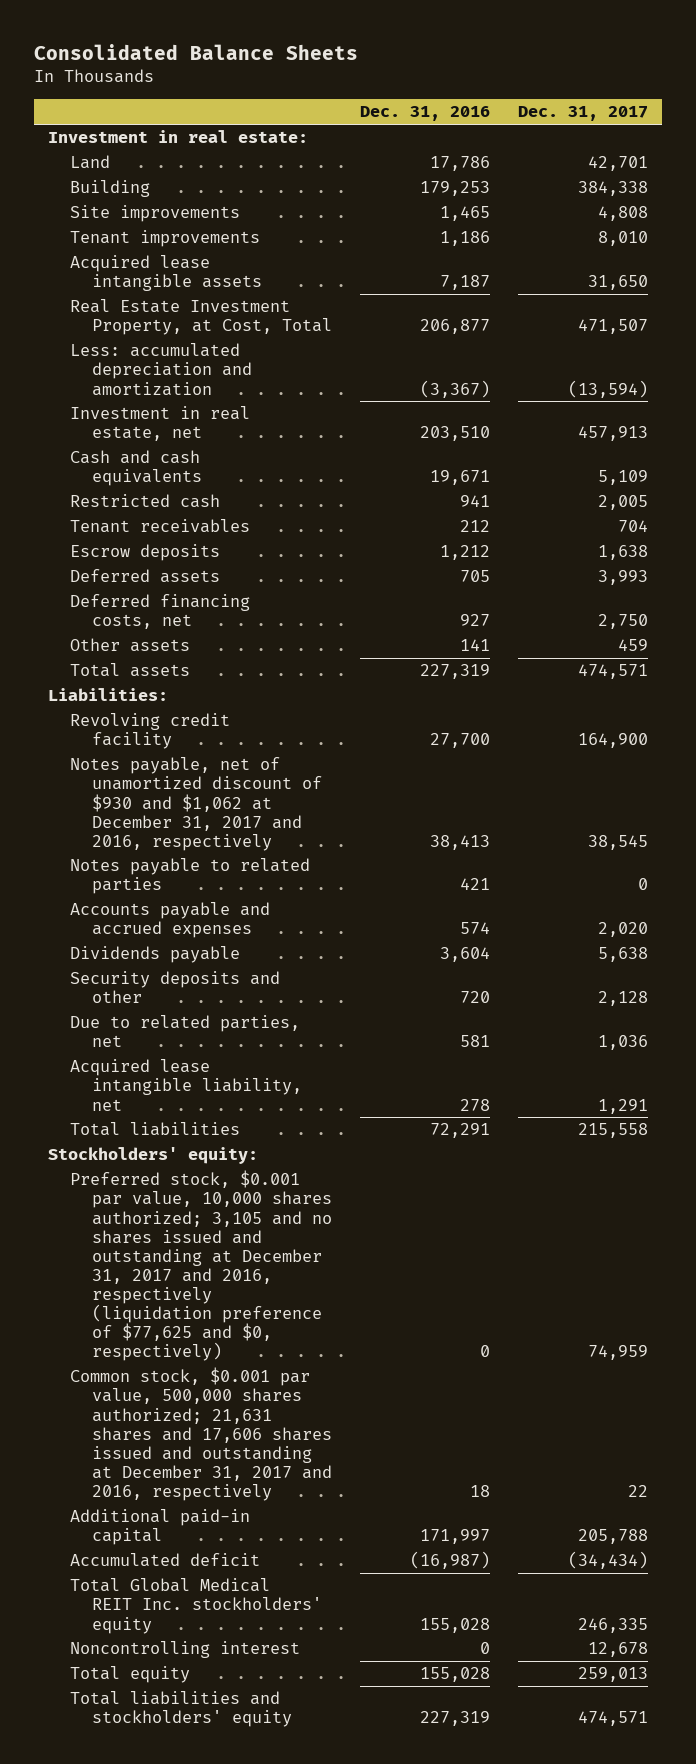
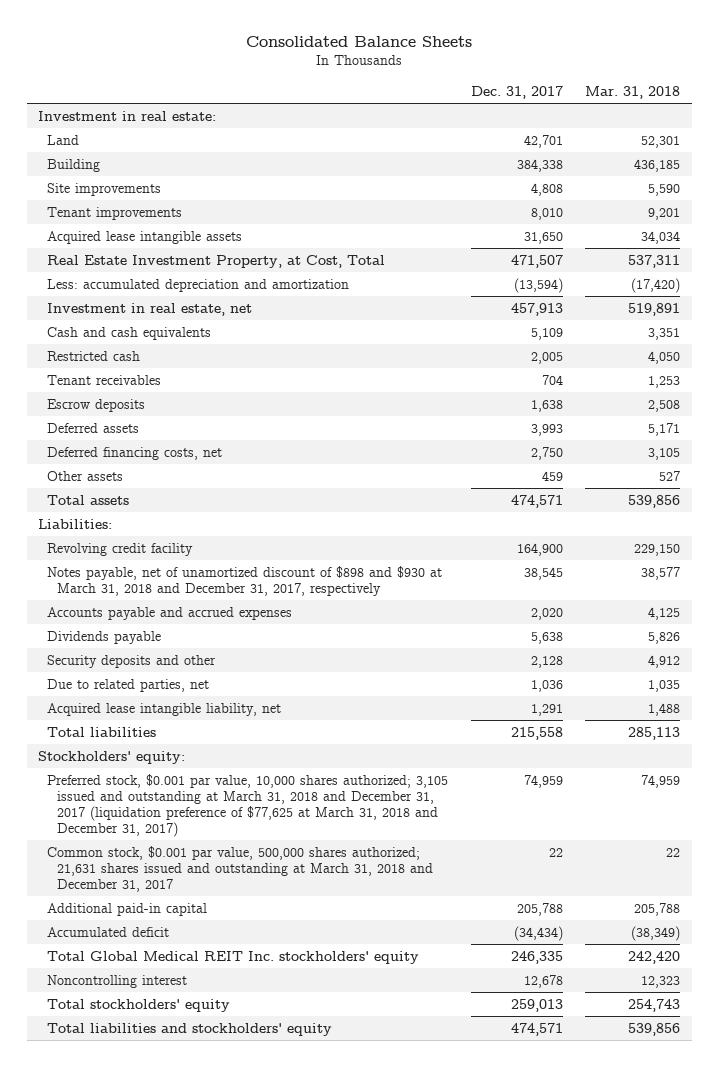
- | Dec. 31, 2016 | Dec. 31, 2017
+ | Dec. 31, 2017 | Mar. 31, 2018
- Notes payable, net of unamortized discount of $930 and $1,062 at December 31, 2017 and 2016, respectively | 38,413 | 38,545
- Notes payable to related parties | 421 | 0
+ Notes payable, net of unamortized discount of $898 and $930 at March 31, 2018 and December 31, 2017, respectively | 38,545 | 38,577
- Preferred stock, $0.001 par value, 10,000 shares authorized; 3,105 and no shares issued and outstanding at December 31, 2017 and 2016, respectively (liquidation preference of $77,625 and $0, respectively) | 0 | 74,959
- Common stock, $0.001 par value, 500,000 shares authorized; 21,631 shares and 17,606 shares issued and outstanding at December 31, 2017 and 2016, respectively | 18 | 22
+ Preferred stock, $0.001 par value, 10,000 shares authorized; 3,105 issued and outstanding at March 31, 2018 and December 31, 2017 (liquidation preference of $77,625 at March 31, 2018 and December 31, 2017) | 74,959 | 74,959
+ Common stock, $0.001 par value, 500,000 shares authorized; 21,631 shares issued and outstanding at March 31, 2018 and December 31, 2017 | 22 | 22
- Total equity | 155,028 | 259,013
+ Total stockholders' equity | 259,013 | 254,743

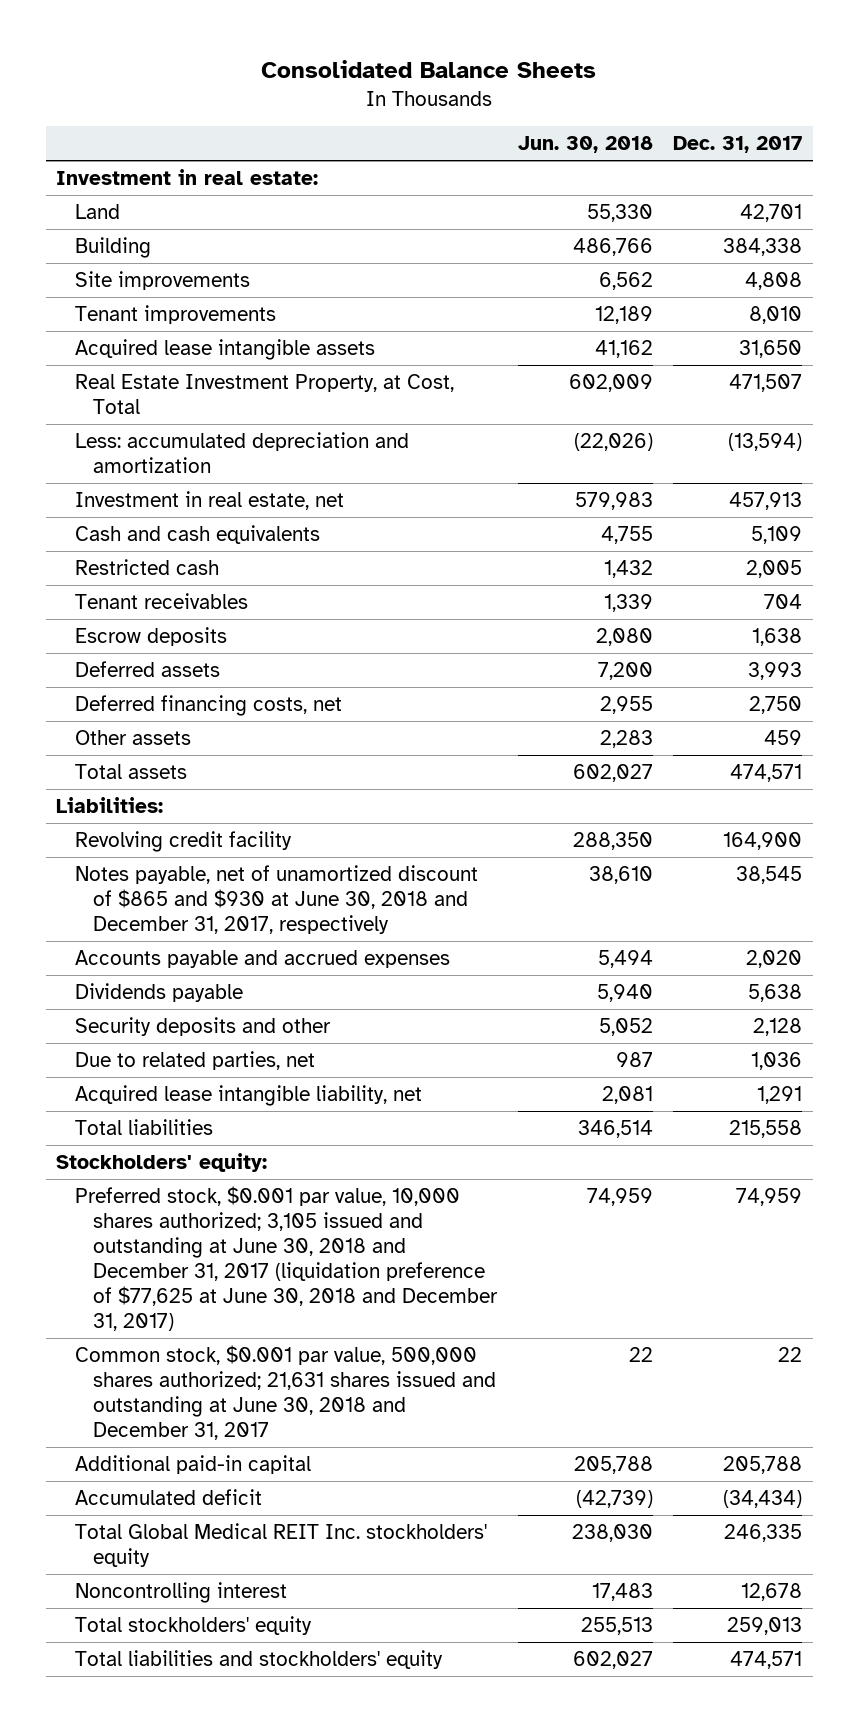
- | Dec. 31, 2017 | Mar. 31, 2018
+ | Jun. 30, 2018 | Dec. 31, 2017
- Notes payable, net of unamortized discount of $898 and $930 at March 31, 2018 and December 31, 2017, respectively | 38,545 | 38,577
+ Notes payable, net of unamortized discount of $865 and $930 at June 30, 2018 and December 31, 2017, respectively | 38,610 | 38,545
- Preferred stock, $0.001 par value, 10,000 shares authorized; 3,105 issued and outstanding at March 31, 2018 and December 31, 2017 (liquidation preference of $77,625 at March 31, 2018 and December 31, 2017) | 74,959 | 74,959
- Common stock, $0.001 par value, 500,000 shares authorized; 21,631 shares issued and outstanding at March 31, 2018 and December 31, 2017 | 22 | 22
+ Preferred stock, $0.001 par value, 10,000 shares authorized; 3,105 issued and outstanding at June 30, 2018 and December 31, 2017 (liquidation preference of $77,625 at June 30, 2018 and December 31, 2017) | 74,959 | 74,959
+ Common stock, $0.001 par value, 500,000 shares authorized; 21,631 shares issued and outstanding at June 30, 2018 and December 31, 2017 | 22 | 22

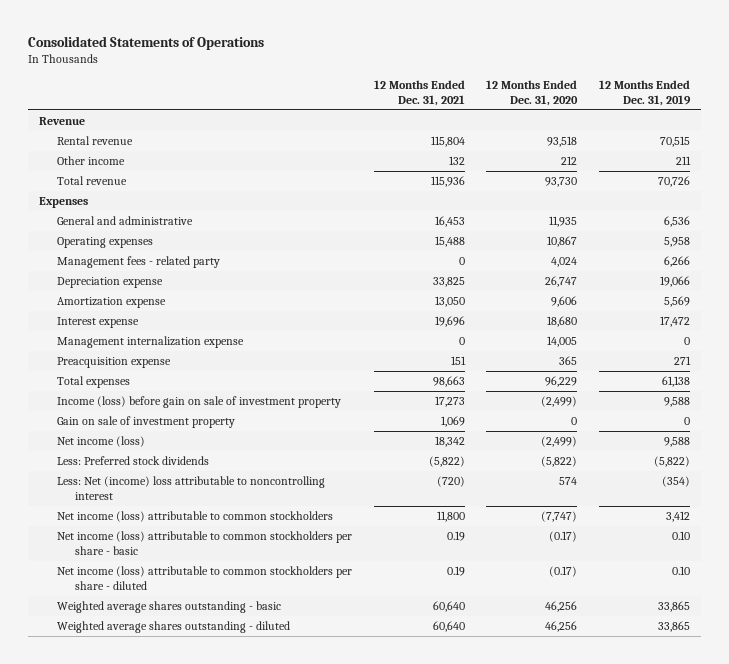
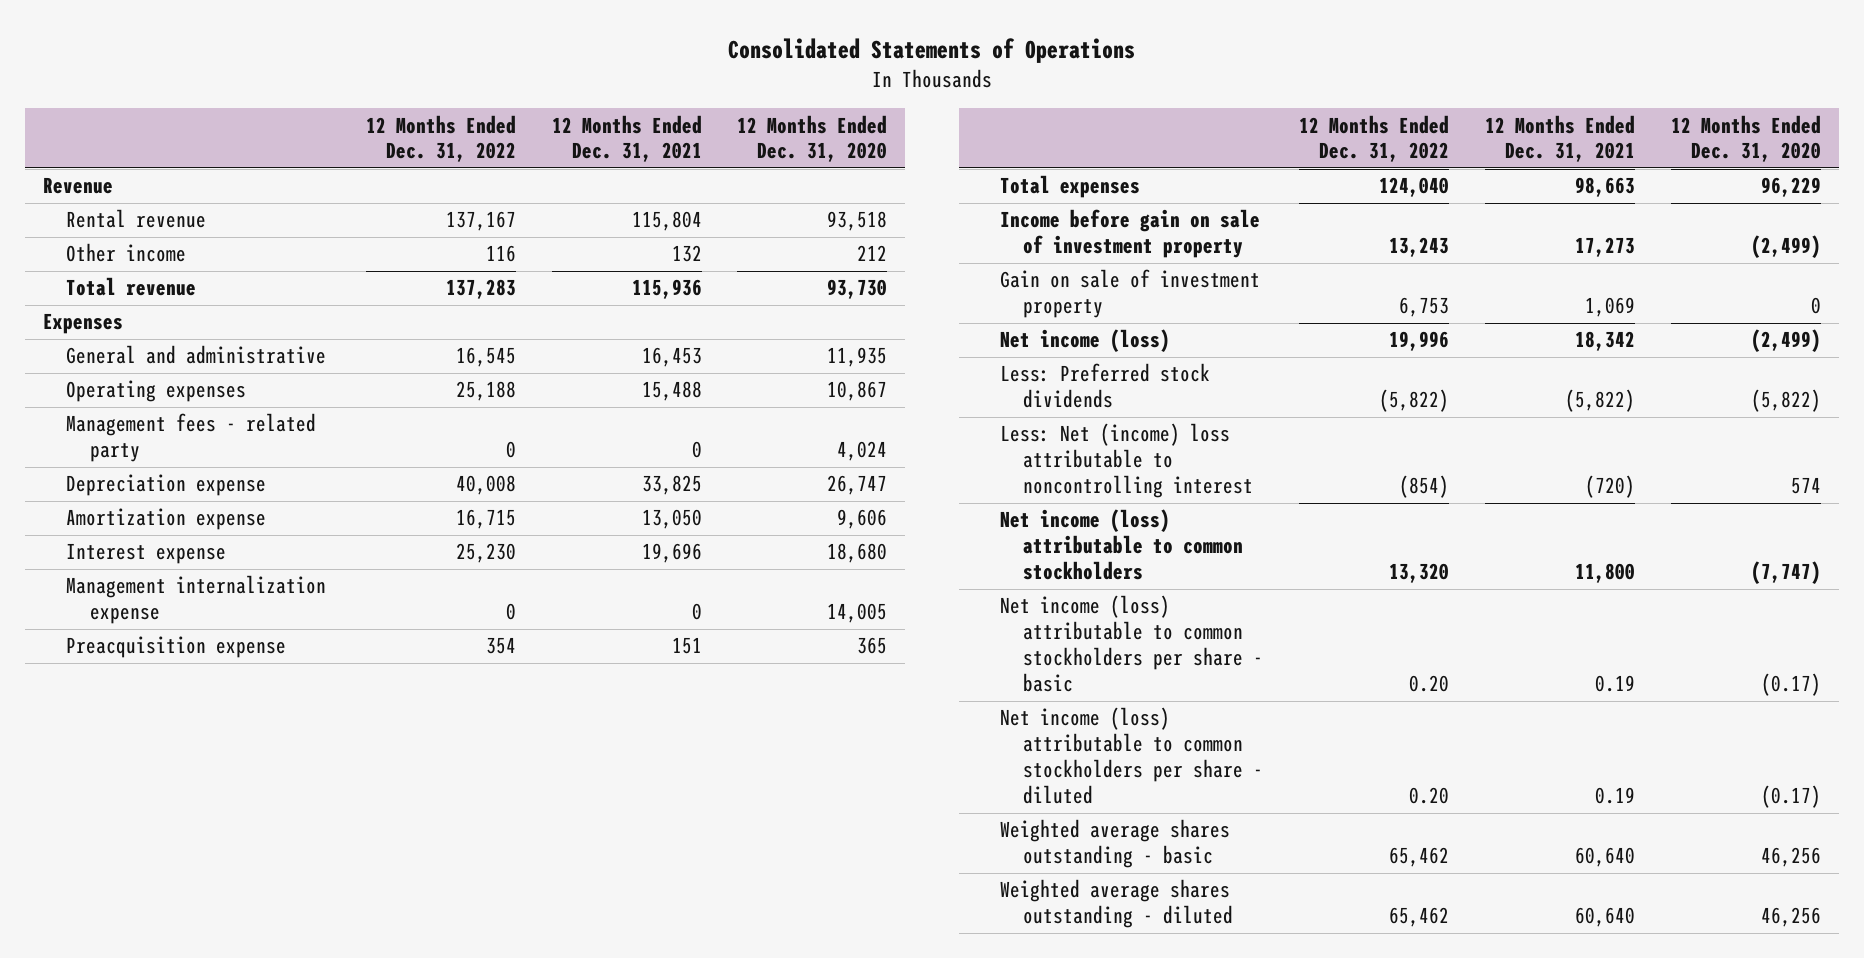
- | 12 Months Ended Dec. 31, 2021 | 12 Months Ended Dec. 31, 2020 | 12 Months Ended Dec. 31, 2019
+ | 12 Months Ended Dec. 31, 2022 | 12 Months Ended Dec. 31, 2021 | 12 Months Ended Dec. 31, 2020
- Income (loss) before gain on sale of investment property | 17,273 | (2,499) | 9,588
+ Income before gain on sale of investment property | 13,243 | 17,273 | (2,499)

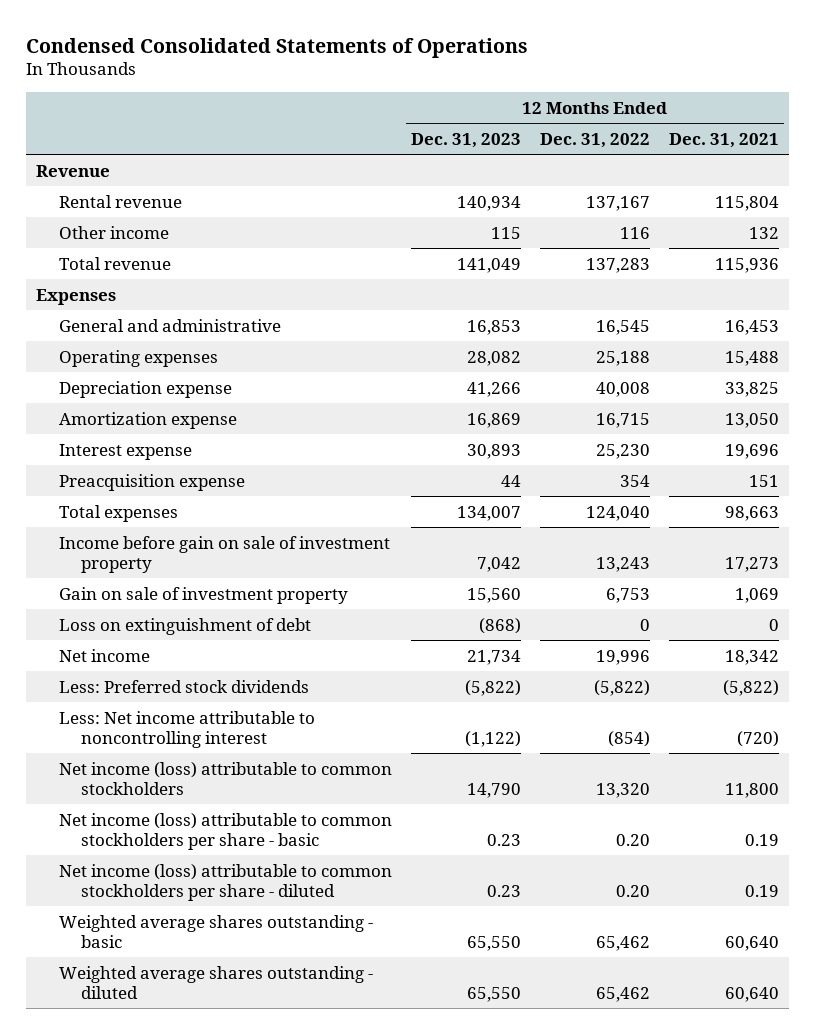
- Consolidated Statements of Operations
+ Condensed Consolidated Statements of Operations
- | 12 Months Ended Dec. 31, 2022 | 12 Months Ended Dec. 31, 2021 | 12 Months Ended Dec. 31, 2020
+ | 12 Months Ended Dec. 31, 2023 | 12 Months Ended Dec. 31, 2022 | 12 Months Ended Dec. 31, 2021
- Management fees - related party | 0 | 0 | 4,024
- Management internalization expense | 0 | 0 | 14,005
- Net income (loss) | 19,996 | 18,342 | (2,499)
+ Loss on extinguishment of debt | (868) | 0 | 0
+ Net income | 21,734 | 19,996 | 18,342
- Less: Net (income) loss attributable to noncontrolling interest | (854) | (720) | 574
+ Less: Net income attributable to noncontrolling interest | (1,122) | (854) | (720)

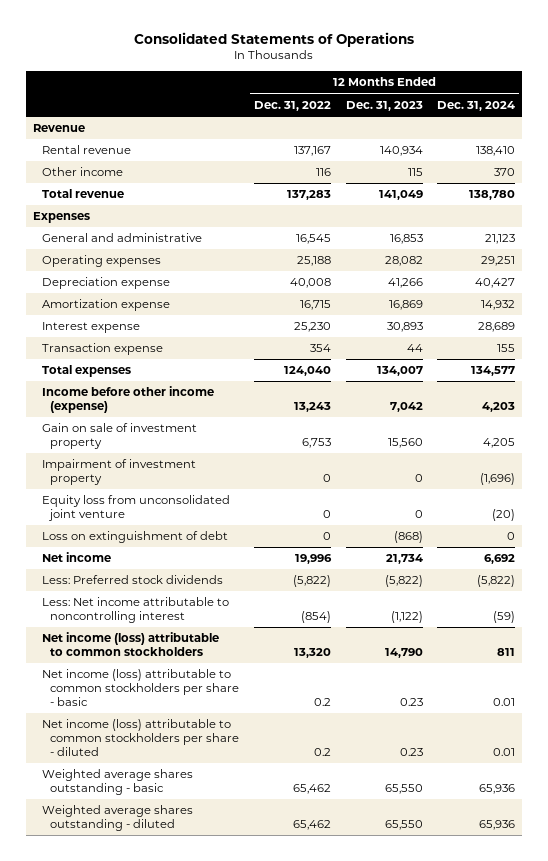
- Condensed Consolidated Statements of Operations
+ Consolidated Statements of Operations
- | 12 Months Ended Dec. 31, 2023 | 12 Months Ended Dec. 31, 2022 | 12 Months Ended Dec. 31, 2021
+ | 12 Months Ended Dec. 31, 2022 | 12 Months Ended Dec. 31, 2023 | 12 Months Ended Dec. 31, 2024
- Preacquisition expense | 44 | 354 | 151
+ Transaction expense | 354 | 44 | 155
- Income before gain on sale of investment property | 7,042 | 13,243 | 17,273
+ Income before other income (expense) | 13,243 | 7,042 | 4,203
+ Impairment of investment property | 0 | 0 | (1,696)
+ Equity loss from unconsolidated joint venture | 0 | 0 | (20)
- Net income (loss) attributable to common stockholders per share - basic | 0.23 | 0.20 | 0.19
- Net income (loss) attributable to common stockholders per share - diluted | 0.23 | 0.20 | 0.19
+ Net income (loss) attributable to common stockholders per share - basic | 0.2 | 0.23 | 0.01
+ Net income (loss) attributable to common stockholders per share - diluted | 0.2 | 0.23 | 0.01

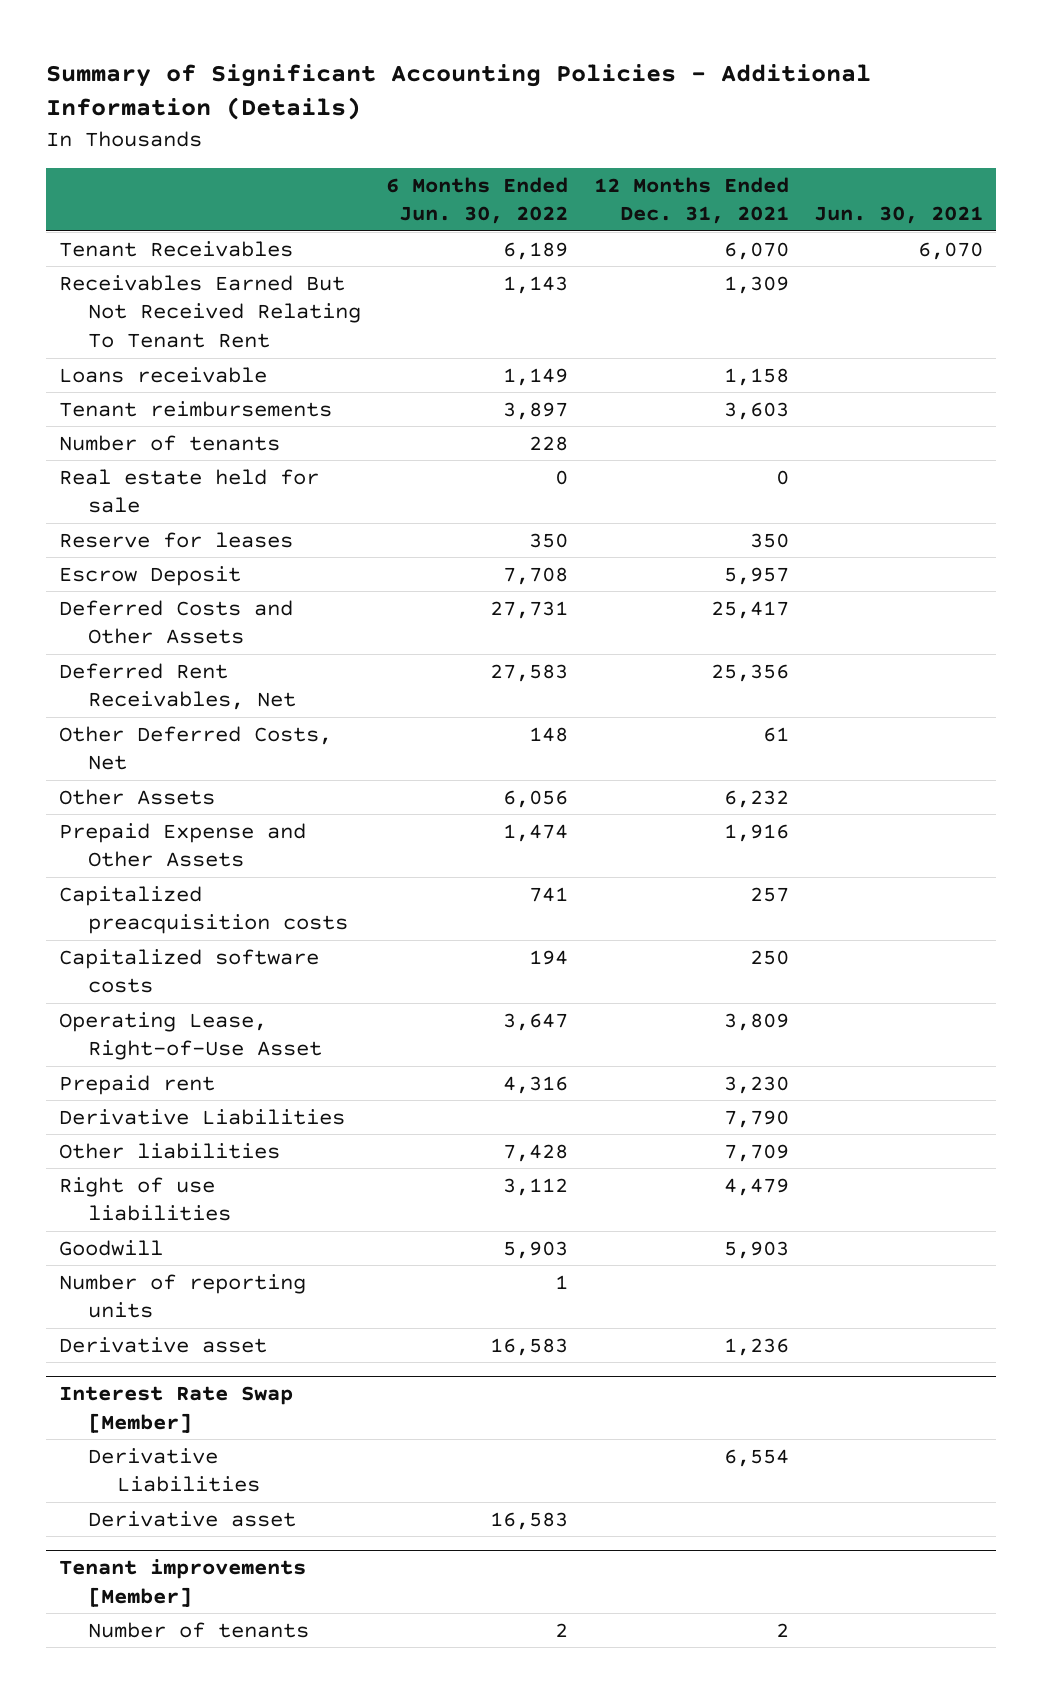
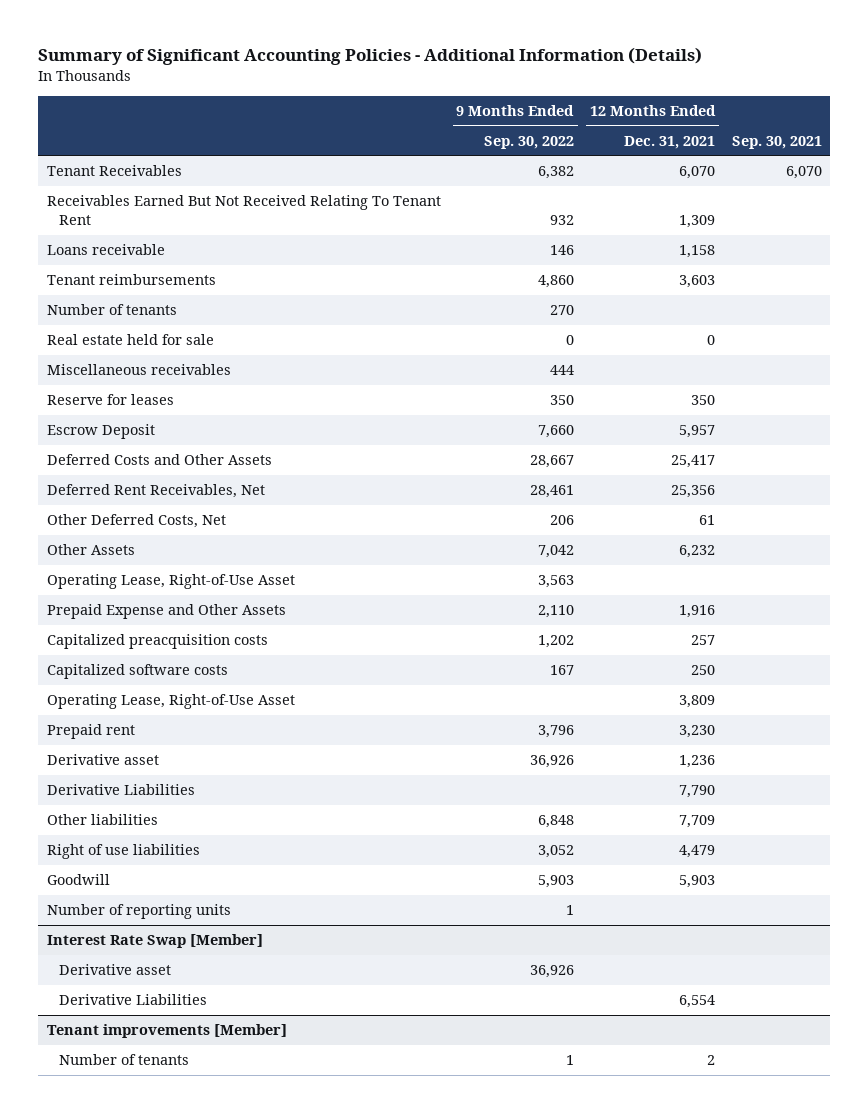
- | 6 Months Ended Jun. 30, 2022 | 12 Months Ended Dec. 31, 2021 | Jun. 30, 2021
+ | 9 Months Ended Sep. 30, 2022 | 12 Months Ended Dec. 31, 2021 | Sep. 30, 2021
+ Miscellaneous receivables | 444 | |
+ Operating Lease, Right-of-Use Asset | 3,563 | |
moved up: Derivative asset | 36,926 | 1,236 |
@ Interest Rate Swap [Member]
moved down: Derivative Liabilities | | 6,554 |

